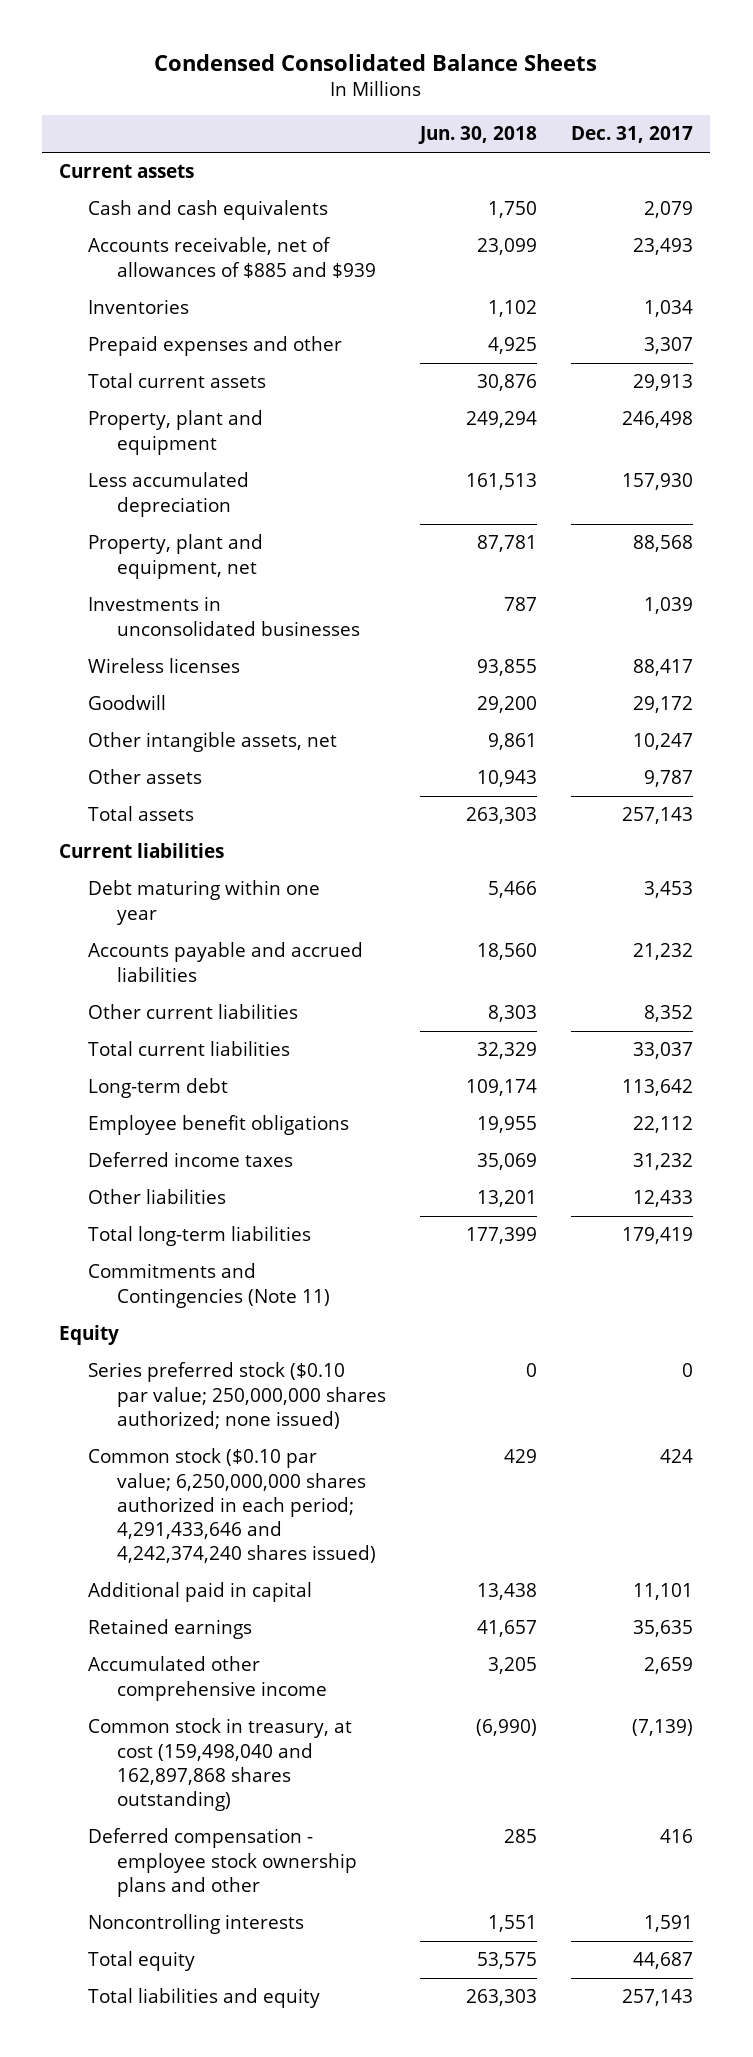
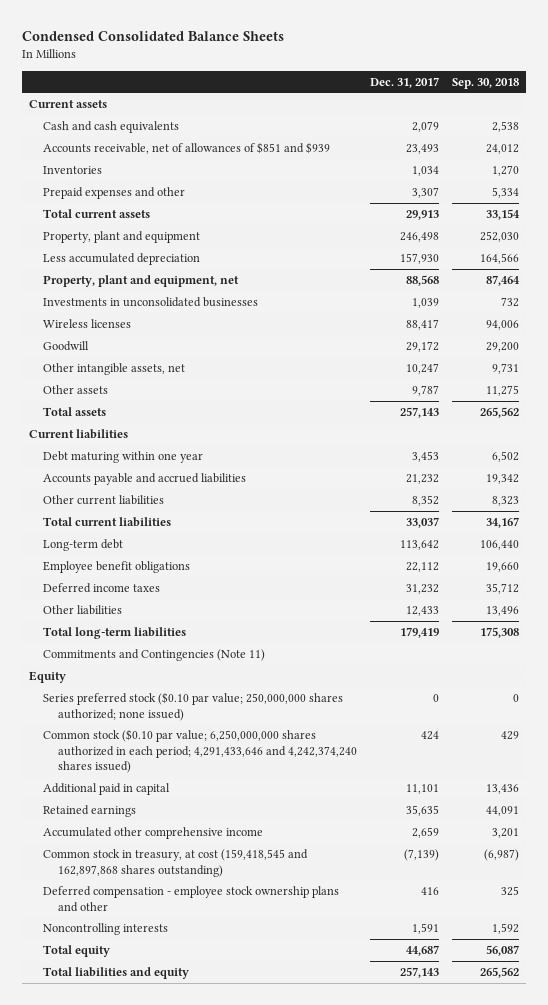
- | Jun. 30, 2018 | Dec. 31, 2017
+ | Dec. 31, 2017 | Sep. 30, 2018
- Accounts receivable, net of allowances of $885 and $939 | 23,099 | 23,493
+ Accounts receivable, net of allowances of $851 and $939 | 23,493 | 24,012
- Common stock in treasury, at cost (159,498,040 and 162,897,868 shares outstanding) | (6,990) | (7,139)
+ Common stock in treasury, at cost (159,418,545 and 162,897,868 shares outstanding) | (7,139) | (6,987)

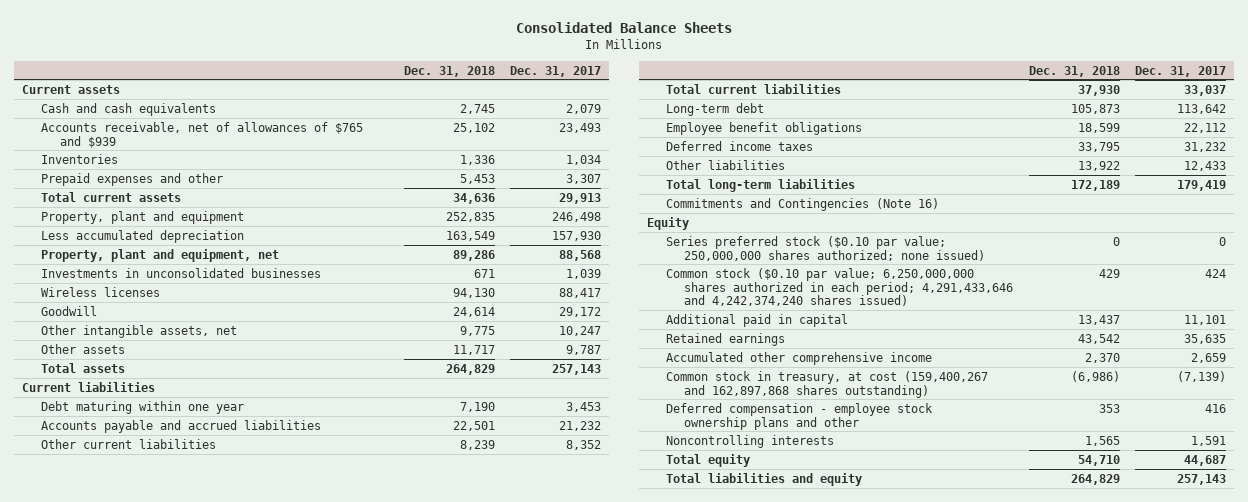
- Condensed Consolidated Balance Sheets
+ Consolidated Balance Sheets
- | Dec. 31, 2017 | Sep. 30, 2018
+ | Dec. 31, 2018 | Dec. 31, 2017
- Accounts receivable, net of allowances of $851 and $939 | 23,493 | 24,012
+ Accounts receivable, net of allowances of $765 and $939 | 25,102 | 23,493
- Commitments and Contingencies (Note 11)
+ Commitments and Contingencies (Note 16)
- Common stock in treasury, at cost (159,418,545 and 162,897,868 shares outstanding) | (7,139) | (6,987)
+ Common stock in treasury, at cost (159,400,267 and 162,897,868 shares outstanding) | (6,986) | (7,139)

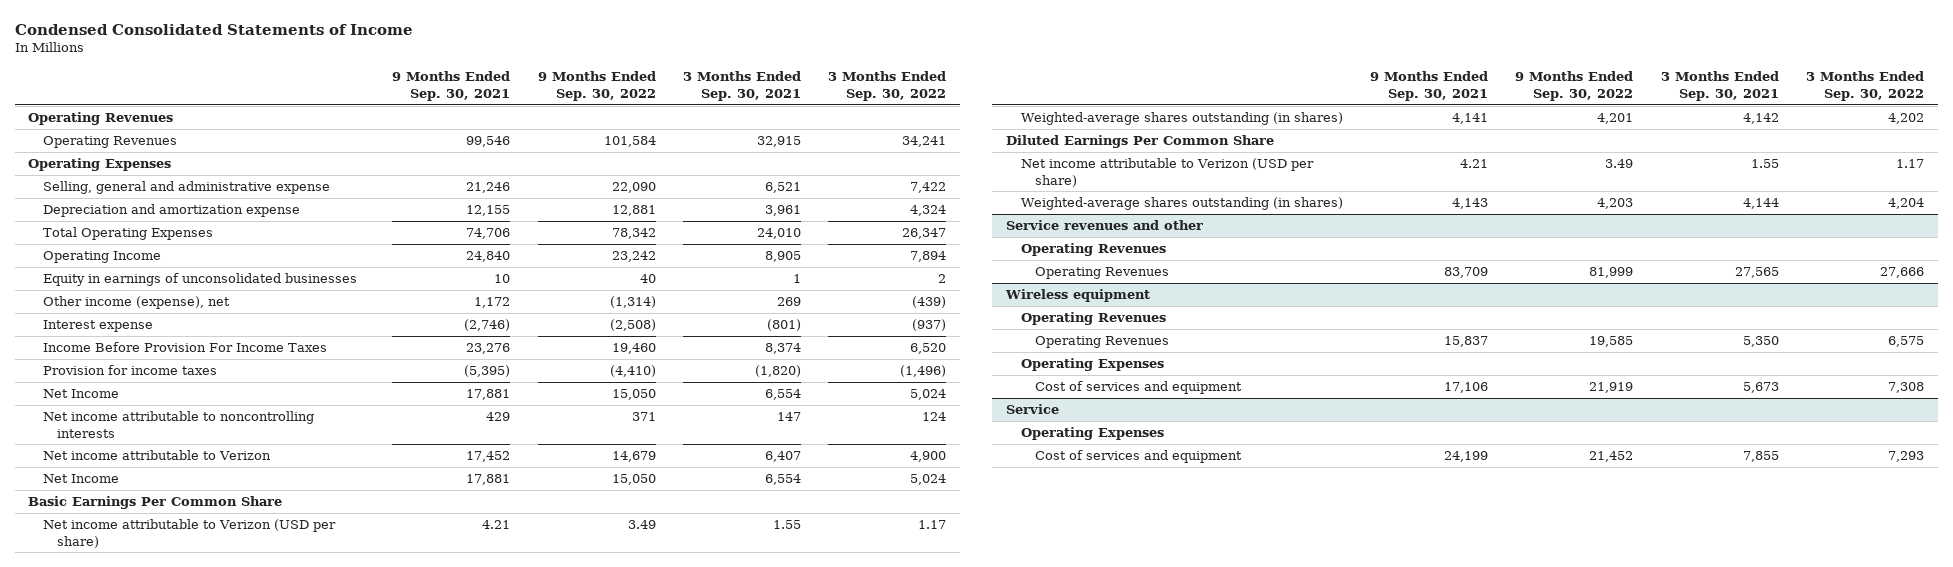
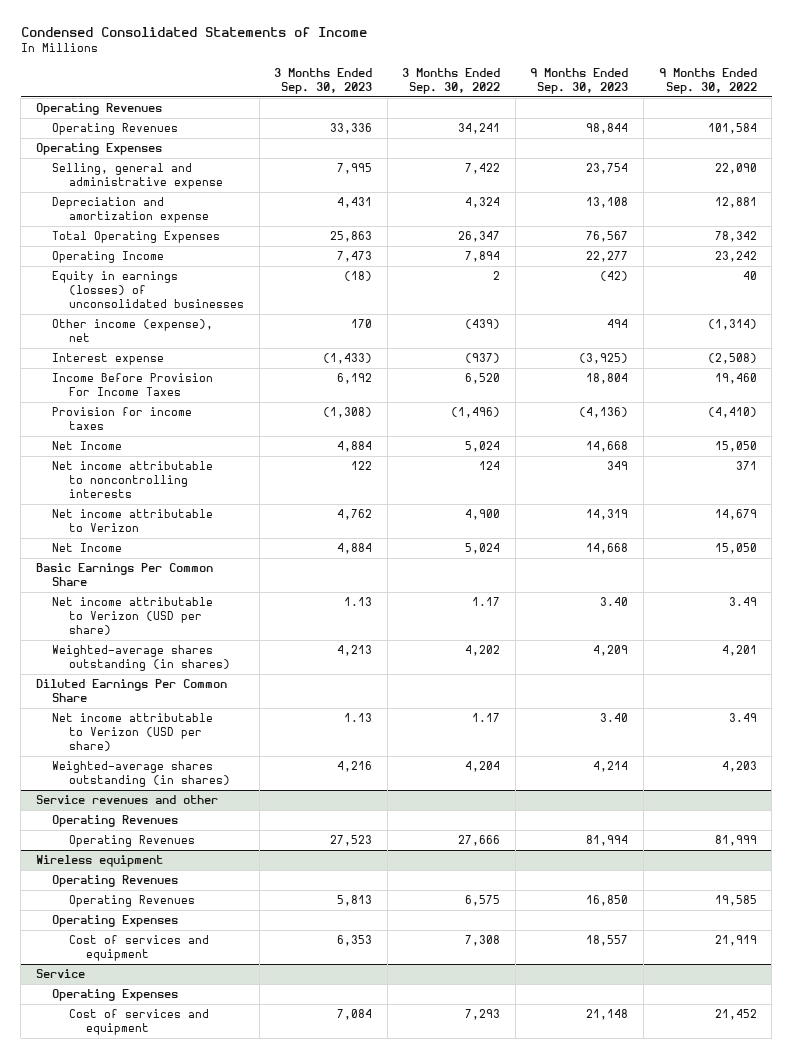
- | 9 Months Ended Sep. 30, 2021 | 9 Months Ended Sep. 30, 2022 | 3 Months Ended Sep. 30, 2021 | 3 Months Ended Sep. 30, 2022
+ | 3 Months Ended Sep. 30, 2023 | 3 Months Ended Sep. 30, 2022 | 9 Months Ended Sep. 30, 2023 | 9 Months Ended Sep. 30, 2022
- Equity in earnings of unconsolidated businesses | 10 | 40 | 1 | 2
+ Equity in earnings (losses) of unconsolidated businesses | (18) | 2 | (42) | 40

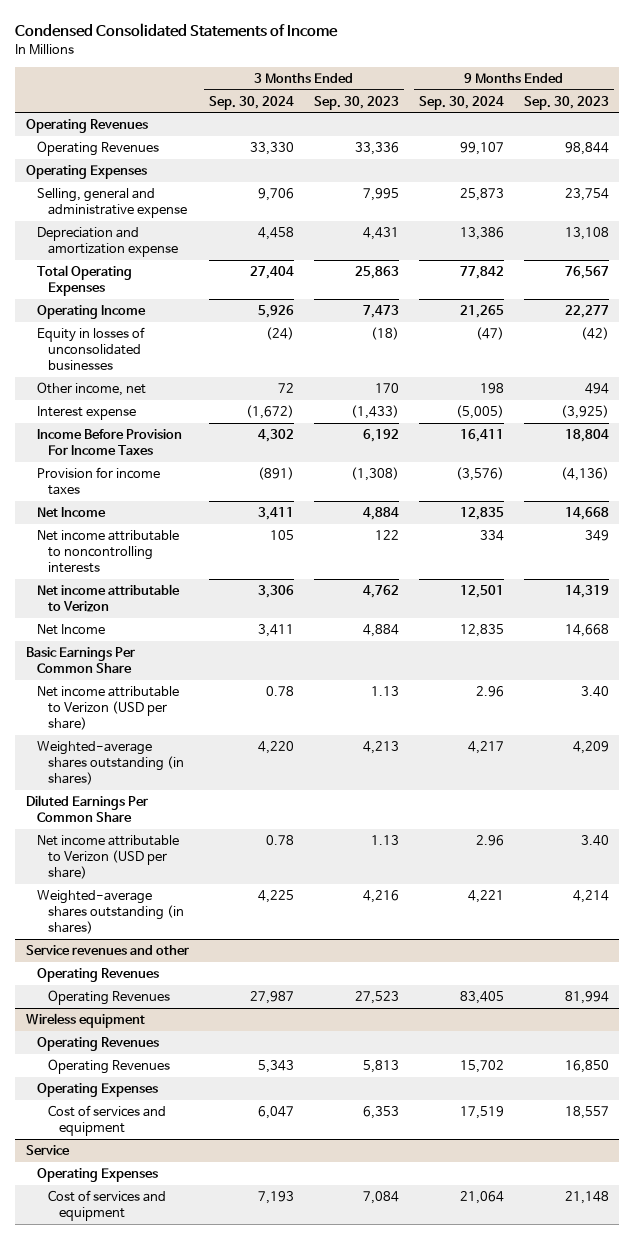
- | 3 Months Ended Sep. 30, 2023 | 3 Months Ended Sep. 30, 2022 | 9 Months Ended Sep. 30, 2023 | 9 Months Ended Sep. 30, 2022
+ | 3 Months Ended Sep. 30, 2024 | 3 Months Ended Sep. 30, 2023 | 9 Months Ended Sep. 30, 2024 | 9 Months Ended Sep. 30, 2023
- Equity in earnings (losses) of unconsolidated businesses | (18) | 2 | (42) | 40
- Other income (expense), net | 170 | (439) | 494 | (1,314)
+ Equity in losses of unconsolidated businesses | (24) | (18) | (47) | (42)
+ Other income, net | 72 | 170 | 198 | 494

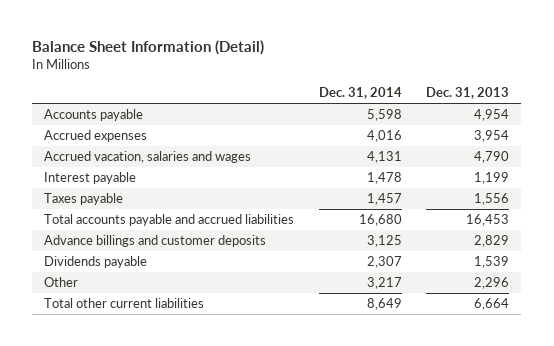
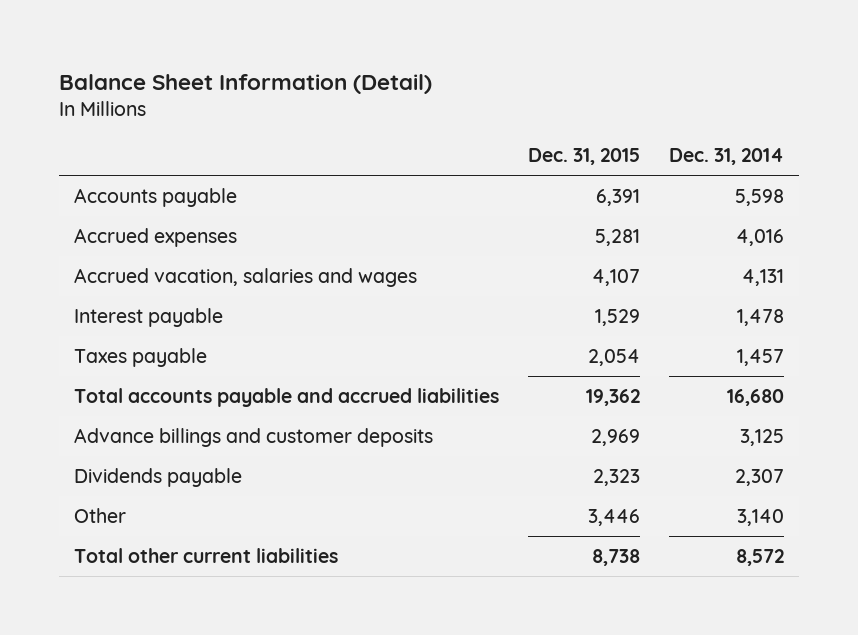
- | Dec. 31, 2014 | Dec. 31, 2013
+ | Dec. 31, 2015 | Dec. 31, 2014
- Other | 3,217 | 2,296
- Total other current liabilities | 8,649 | 6,664
+ Other | 3,446 | 3,140
+ Total other current liabilities | 8,738 | 8,572

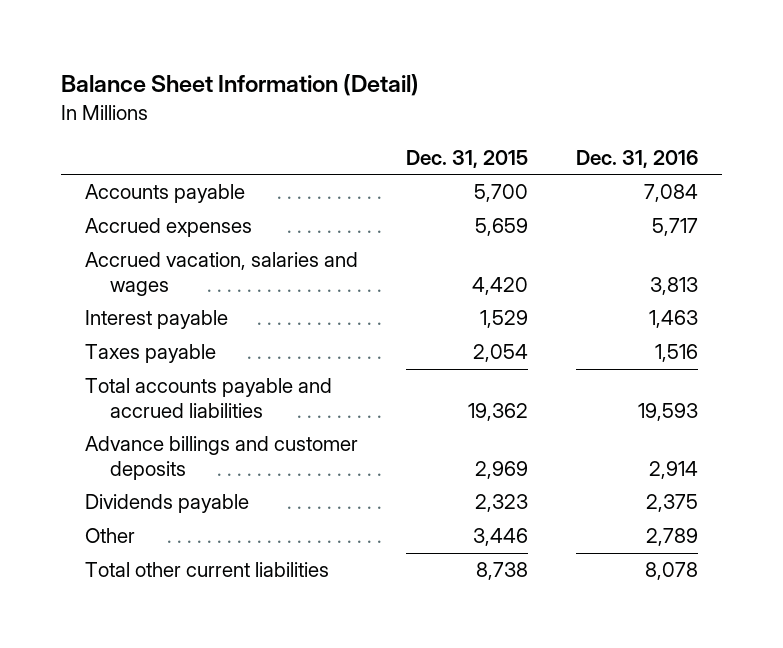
- | Dec. 31, 2015 | Dec. 31, 2014
+ | Dec. 31, 2015 | Dec. 31, 2016
- Accounts payable | 6,391 | 5,598
- Accrued expenses | 5,281 | 4,016
- Accrued vacation, salaries and wages | 4,107 | 4,131
+ Accounts payable | 5,700 | 7,084
+ Accrued expenses | 5,659 | 5,717
+ Accrued vacation, salaries and wages | 4,420 | 3,813

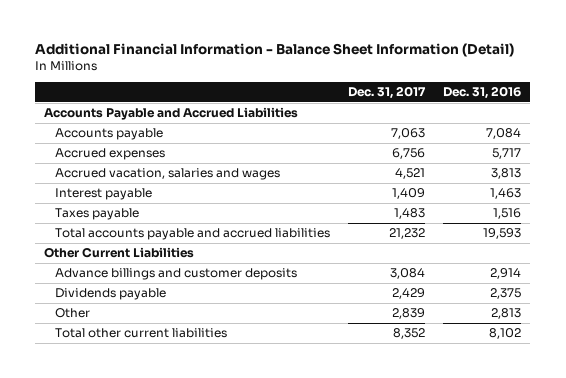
- Balance Sheet Information (Detail)
+ Additional Financial Information - Balance Sheet Information (Detail)
- | Dec. 31, 2015 | Dec. 31, 2016
+ | Dec. 31, 2017 | Dec. 31, 2016
+ Accounts Payable and Accrued Liabilities
+ Other Current Liabilities
- Other | 3,446 | 2,789
- Total other current liabilities | 8,738 | 8,078
+ Other | 2,839 | 2,813
+ Total other current liabilities | 8,352 | 8,102

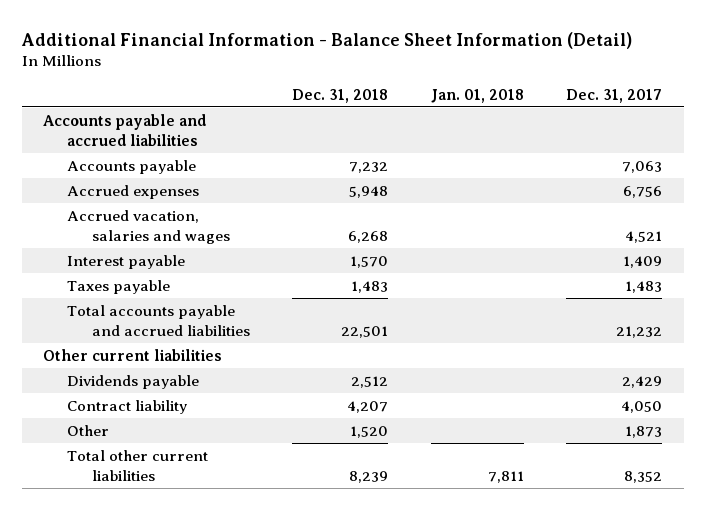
- | Dec. 31, 2017 | Dec. 31, 2016
+ | Dec. 31, 2018 | Jan. 01, 2018 | Dec. 31, 2017
- Accounts Payable and Accrued Liabilities
+ Accounts payable and accrued liabilities
- Other Current Liabilities
- Advance billings and customer deposits | 3,084 | 2,914
+ Other current liabilities
- Other | 2,839 | 2,813
+ Contract liability | 4,207 | | 4,050
+ Other | 1,520 | | 1,873

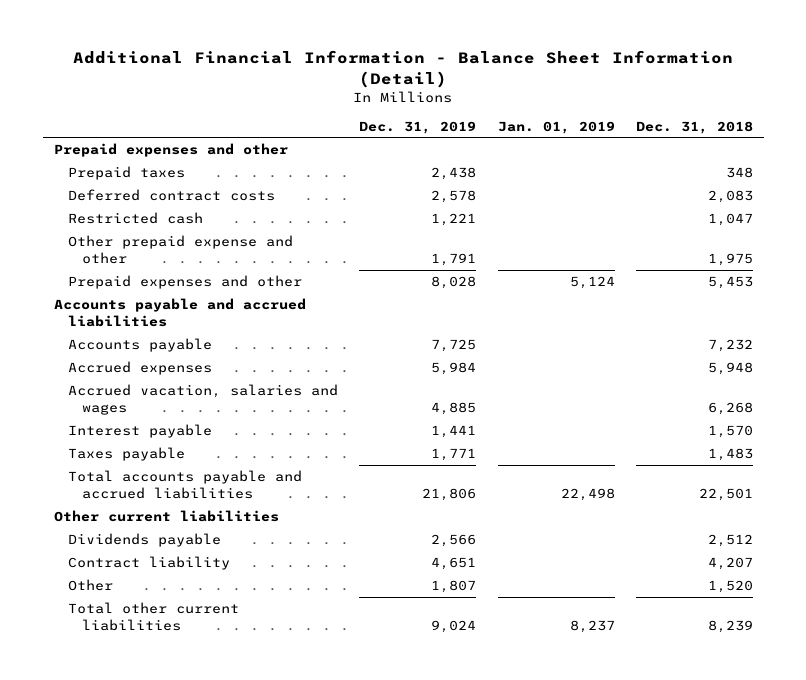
- | Dec. 31, 2018 | Jan. 01, 2018 | Dec. 31, 2017
+ | Dec. 31, 2019 | Jan. 01, 2019 | Dec. 31, 2018
+ Prepaid expenses and other
+ Prepaid taxes | 2,438 | | 348
+ Deferred contract costs | 2,578 | | 2,083
+ Restricted cash | 1,221 | | 1,047
+ Other prepaid expense and other | 1,791 | | 1,975
+ Prepaid expenses and other | 8,028 | 5,124 | 5,453

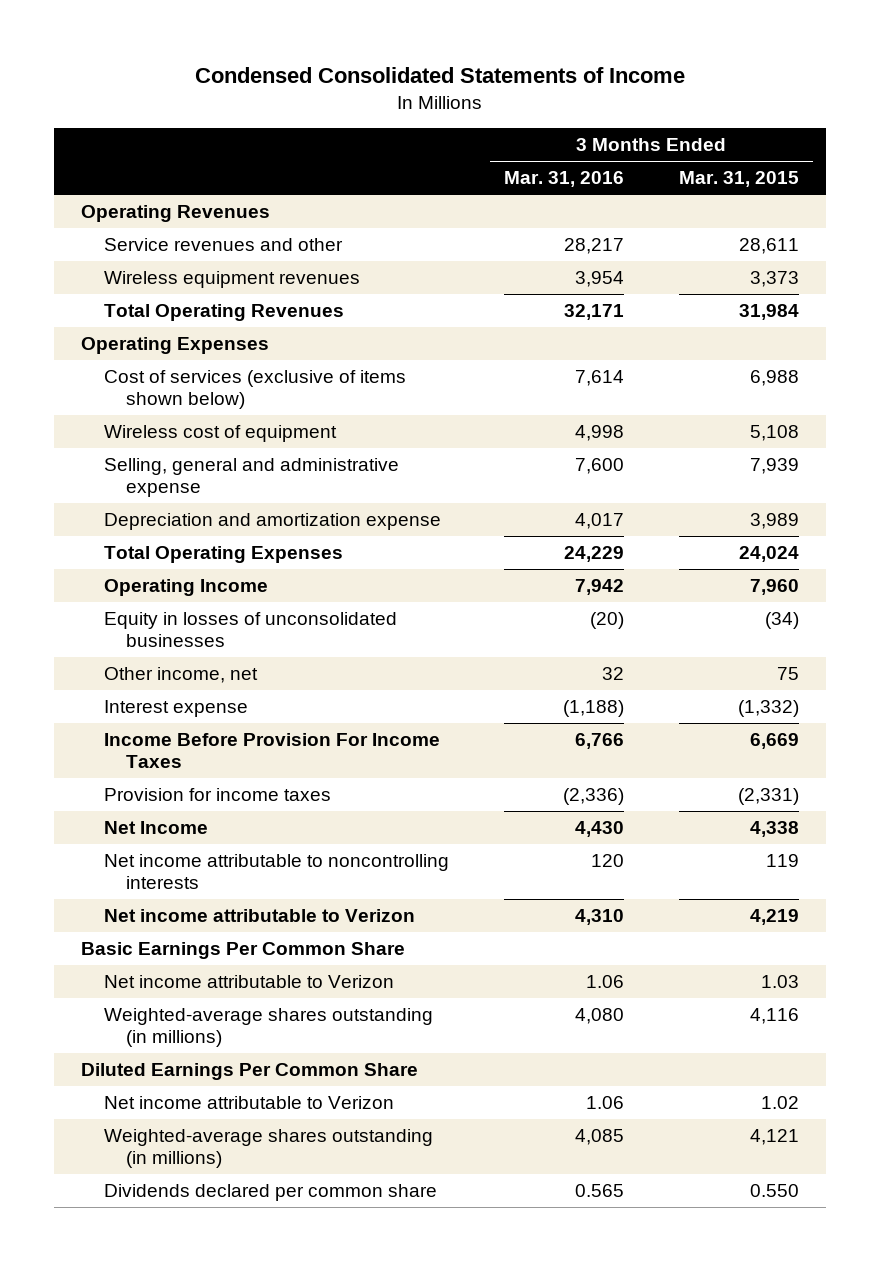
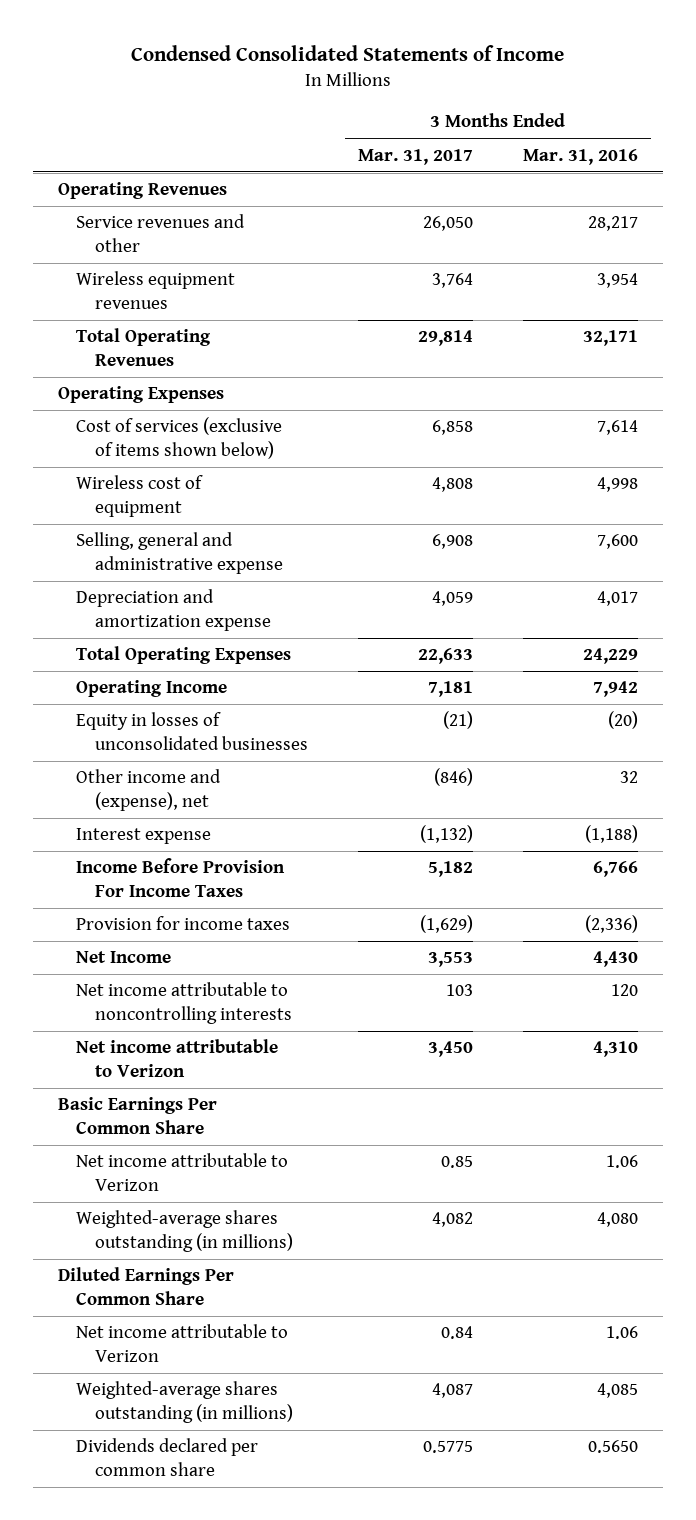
- | 3 Months Ended Mar. 31, 2016 | 3 Months Ended Mar. 31, 2015
+ | 3 Months Ended Mar. 31, 2017 | 3 Months Ended Mar. 31, 2016
- Other income, net | 32 | 75
+ Other income and (expense), net | (846) | 32
- Dividends declared per common share | 0.565 | 0.550
+ Dividends declared per common share | 0.5775 | 0.5650

